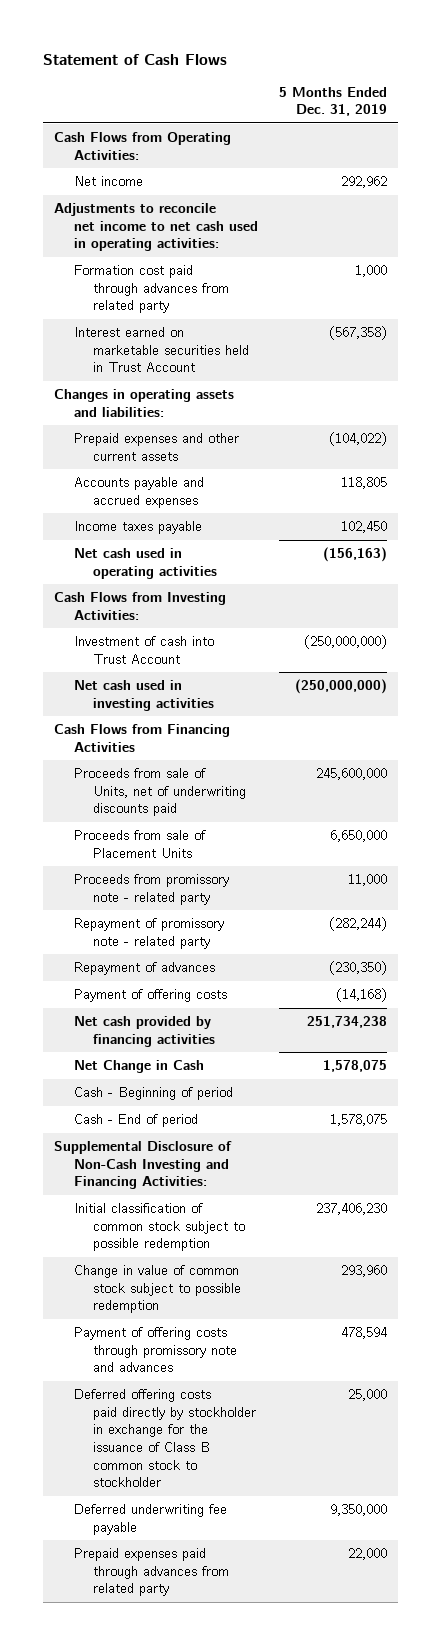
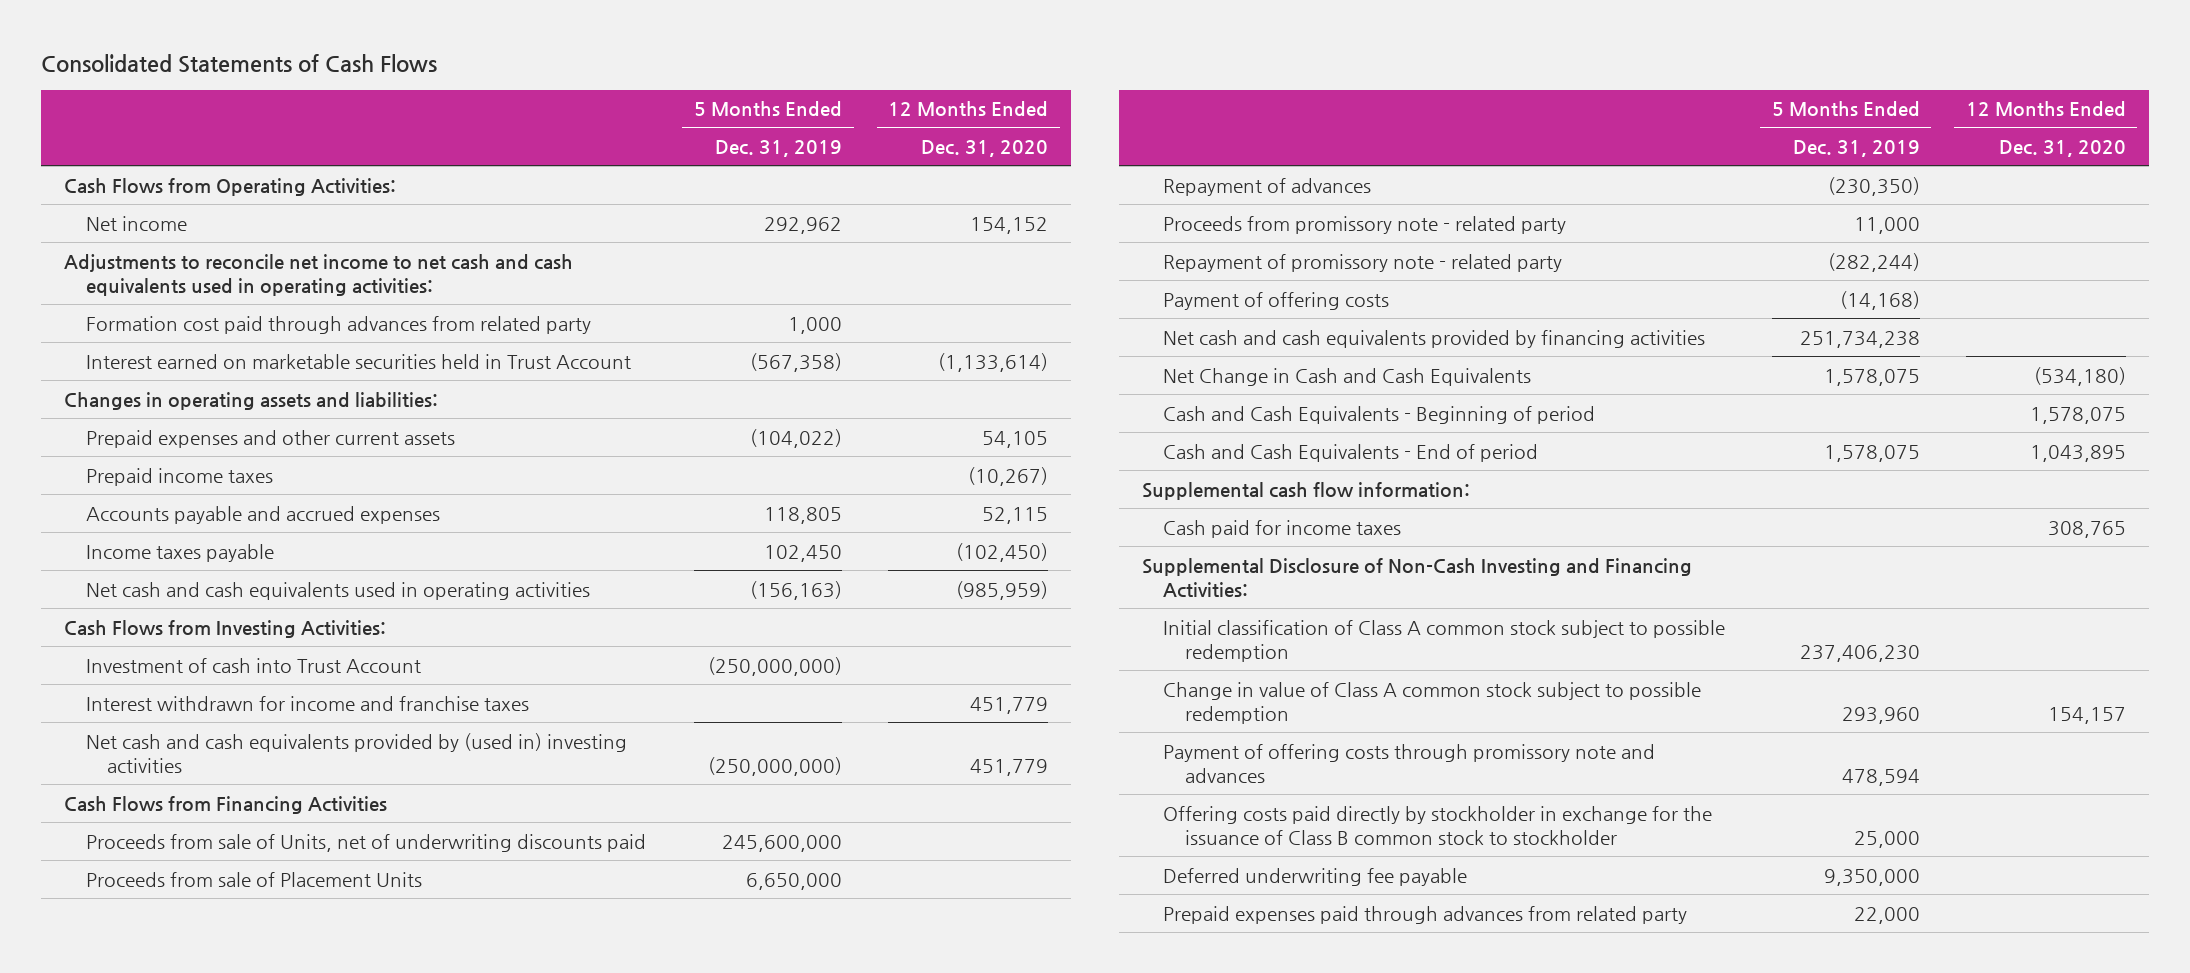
- Statement of Cash Flows
+ Consolidated Statements of Cash Flows
- | 5 Months Ended Dec. 31, 2019
+ | 5 Months Ended Dec. 31, 2019 | 12 Months Ended Dec. 31, 2020
- Adjustments to reconcile net income to net cash used in operating activities:
+ Adjustments to reconcile net income to net cash and cash equivalents used in operating activities:
+ Prepaid income taxes | | (10,267)
- Net cash used in operating activities | (156,163)
+ Net cash and cash equivalents used in operating activities | (156,163) | (985,959)
- Net cash used in investing activities | (250,000,000)
+ Interest withdrawn for income and franchise taxes | | 451,779
+ Net cash and cash equivalents provided by (used in) investing activities | (250,000,000) | 451,779
moved up: Repayment of advances | (230,350) |
- Net cash provided by financing activities | 251,734,238
- Net Change in Cash | 1,578,075
- Cash - Beginning of period
- Cash - End of period | 1,578,075
+ Net cash and cash equivalents provided by financing activities | 251,734,238 |
+ Net Change in Cash and Cash Equivalents | 1,578,075 | (534,180)
+ Cash and Cash Equivalents - Beginning of period | | 1,578,075
+ Cash and Cash Equivalents - End of period | 1,578,075 | 1,043,895
+ Supplemental cash flow information:
+ Cash paid for income taxes | | 308,765
- Initial classification of common stock subject to possible redemption | 237,406,230
- Change in value of common stock subject to possible redemption | 293,960
+ Initial classification of Class A common stock subject to possible redemption | 237,406,230 |
+ Change in value of Class A common stock subject to possible redemption | 293,960 | 154,157
- Deferred offering costs paid directly by stockholder in exchange for the issuance of Class B common stock to stockholder | 25,000
+ Offering costs paid directly by stockholder in exchange for the issuance of Class B common stock to stockholder | 25,000 |

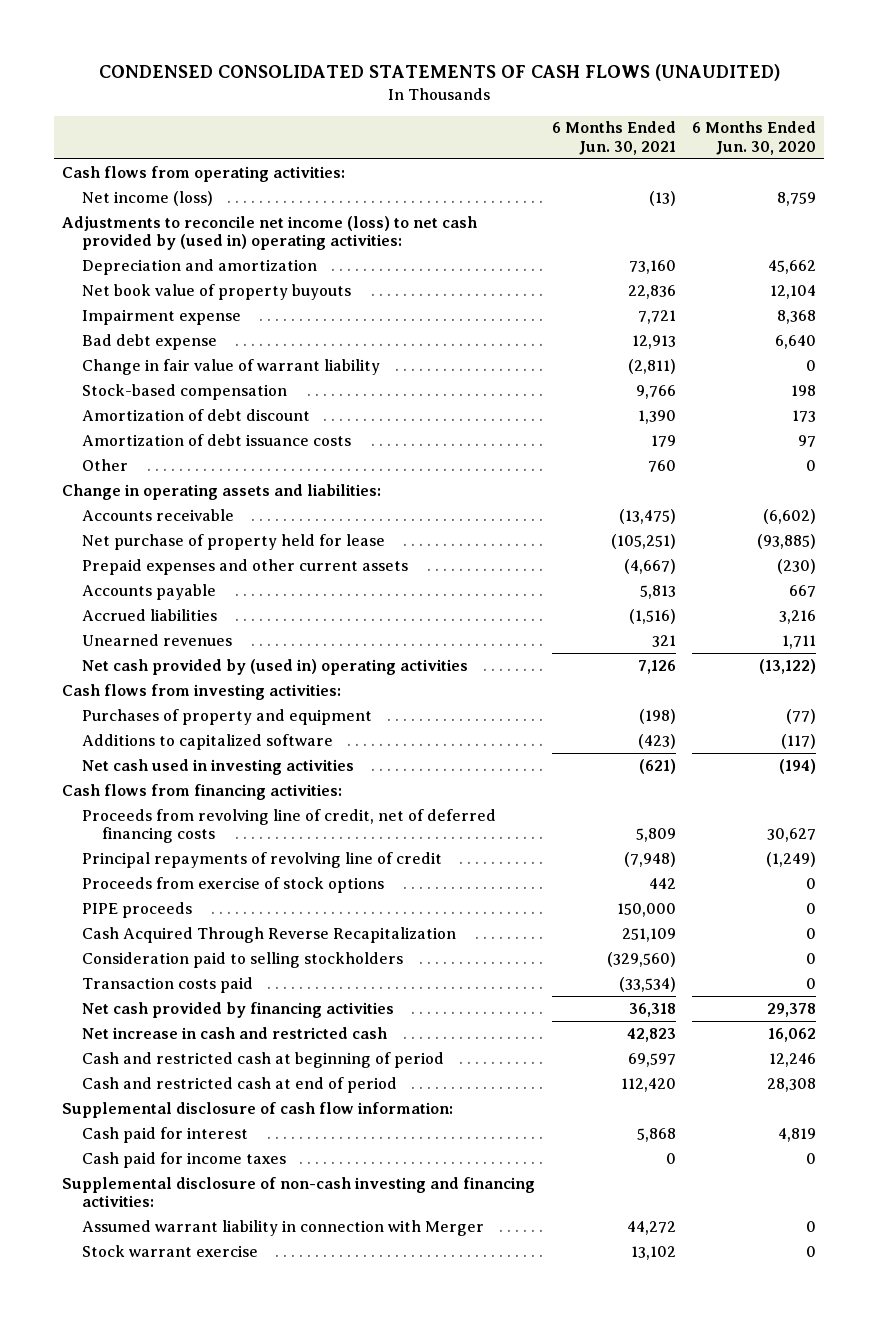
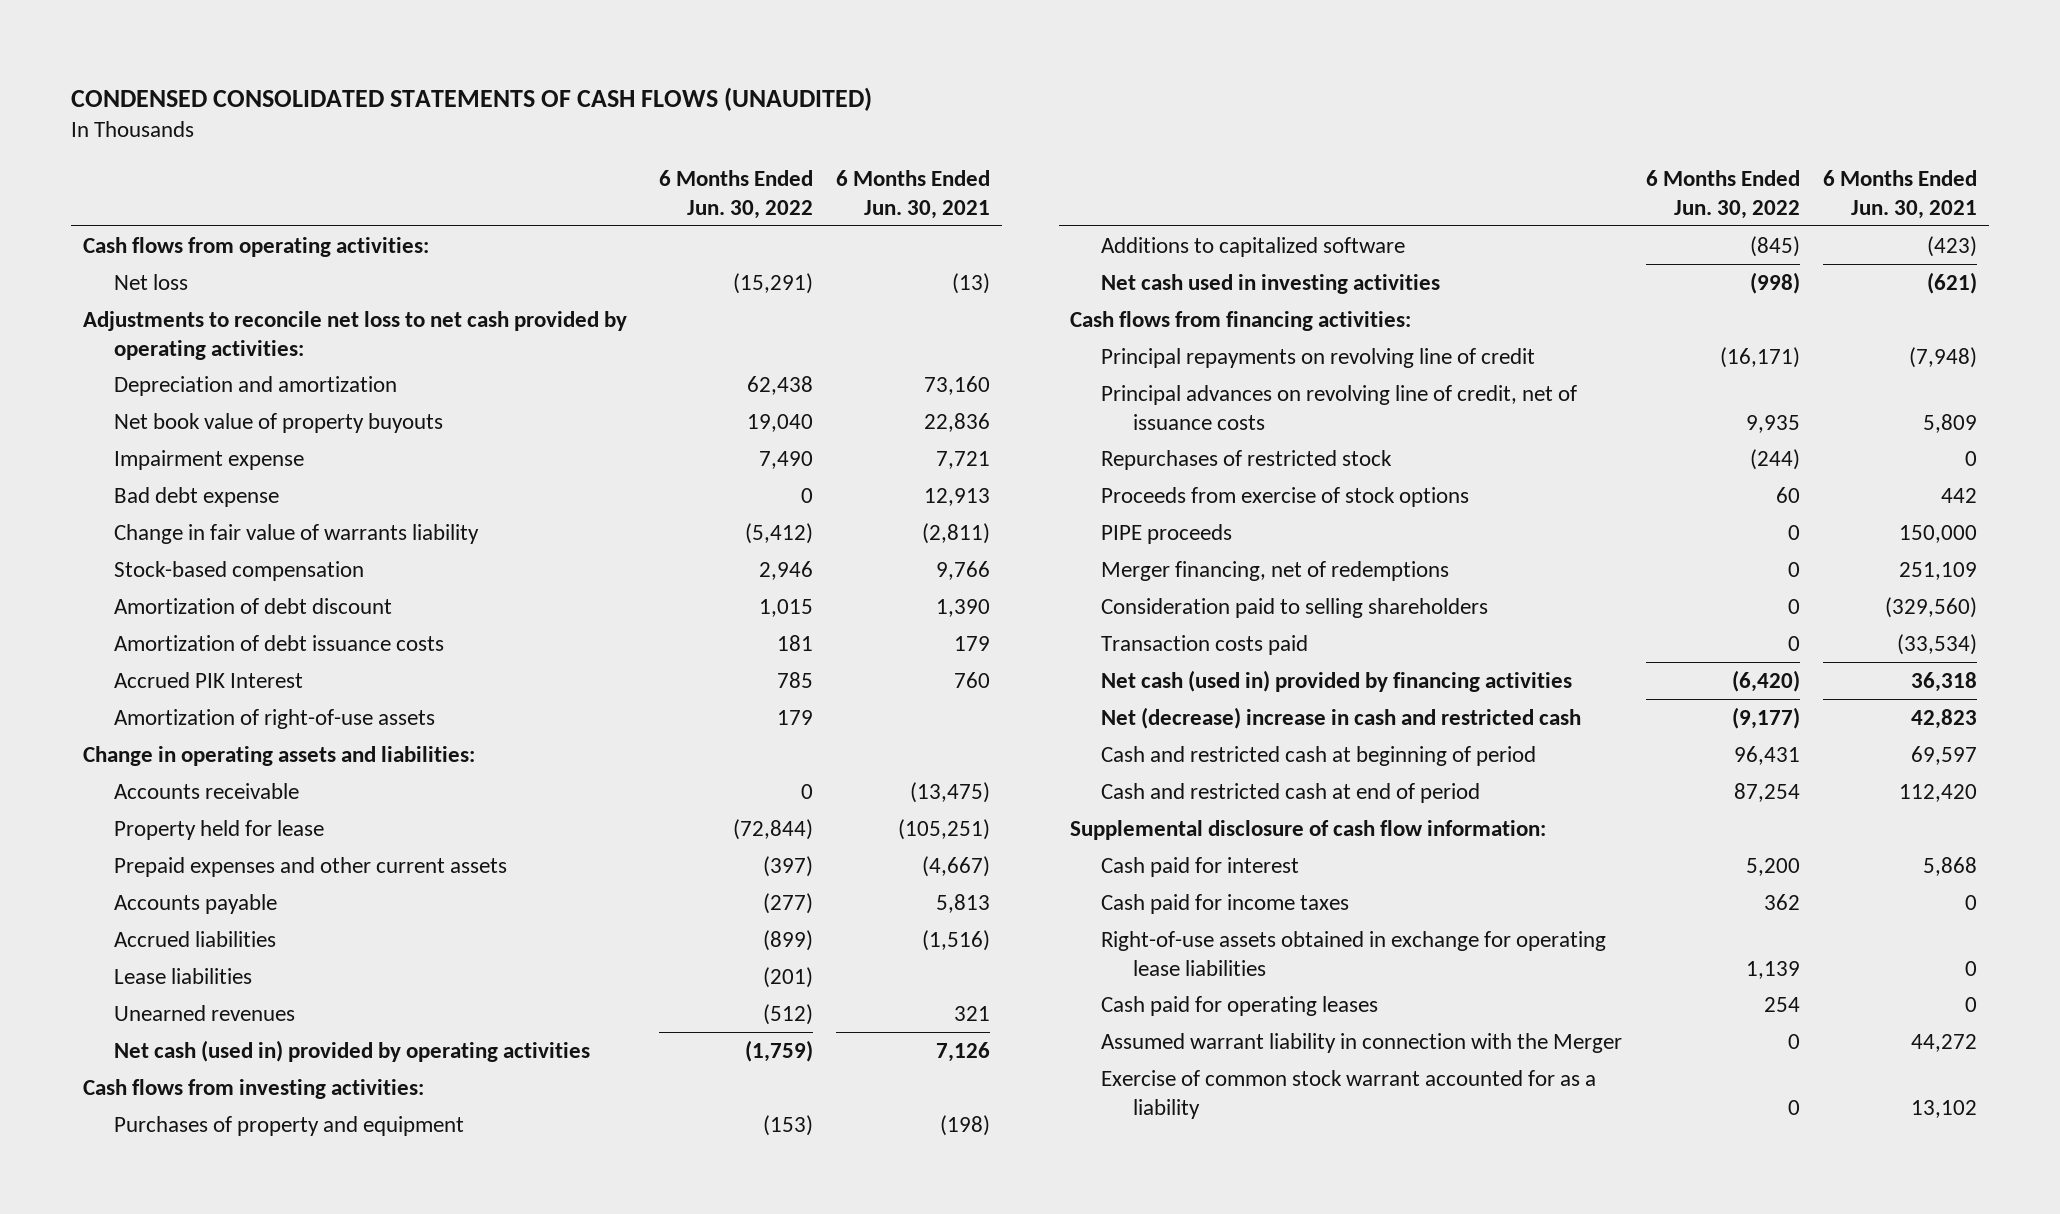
- | 6 Months Ended Jun. 30, 2021 | 6 Months Ended Jun. 30, 2020
+ | 6 Months Ended Jun. 30, 2022 | 6 Months Ended Jun. 30, 2021
- Net income (loss) | (13) | 8,759
- Adjustments to reconcile net income (loss) to net cash provided by (used in) operating activities:
+ Net loss | (15,291) | (13)
+ Adjustments to reconcile net loss to net cash provided by operating activities:
- Change in fair value of warrant liability | (2,811) | 0
+ Change in fair value of warrants liability | (5,412) | (2,811)
- Other | 760 | 0
+ Accrued PIK Interest | 785 | 760
+ Amortization of right-of-use assets | 179 |
- Net purchase of property held for lease | (105,251) | (93,885)
+ Property held for lease | (72,844) | (105,251)
+ Lease liabilities | (201) |
- Net cash provided by (used in) operating activities | 7,126 | (13,122)
+ Net cash (used in) provided by operating activities | (1,759) | 7,126
- Proceeds from revolving line of credit, net of deferred financing costs | 5,809 | 30,627
- Principal repayments of revolving line of credit | (7,948) | (1,249)
+ Principal repayments on revolving line of credit | (16,171) | (7,948)
+ Principal advances on revolving line of credit, net of issuance costs | 9,935 | 5,809
+ Repurchases of restricted stock | (244) | 0
- Cash Acquired Through Reverse Recapitalization | 251,109 | 0
- Consideration paid to selling stockholders | (329,560) | 0
+ Merger financing, net of redemptions | 0 | 251,109
+ Consideration paid to selling shareholders | 0 | (329,560)
- Net cash provided by financing activities | 36,318 | 29,378
- Net increase in cash and restricted cash | 42,823 | 16,062
+ Net cash (used in) provided by financing activities | (6,420) | 36,318
+ Net (decrease) increase in cash and restricted cash | (9,177) | 42,823
- Supplemental disclosure of non-cash investing and financing activities:
- Assumed warrant liability in connection with Merger | 44,272 | 0
- Stock warrant exercise | 13,102 | 0
+ Right-of-use assets obtained in exchange for operating lease liabilities | 1,139 | 0
+ Cash paid for operating leases | 254 | 0
+ Assumed warrant liability in connection with the Merger | 0 | 44,272
+ Exercise of common stock warrant accounted for as a liability | 0 | 13,102

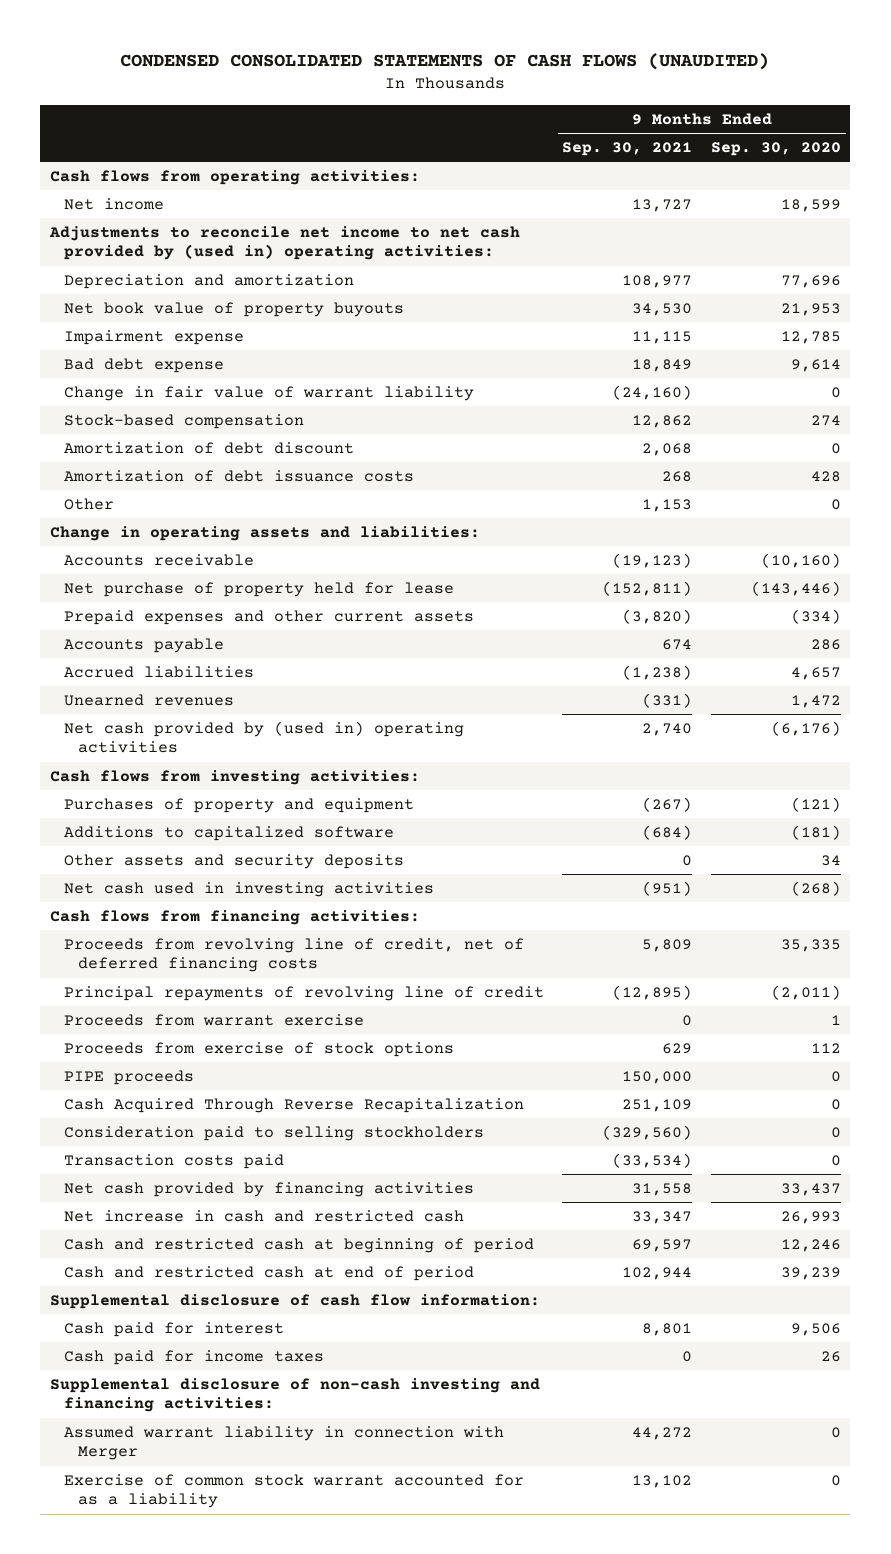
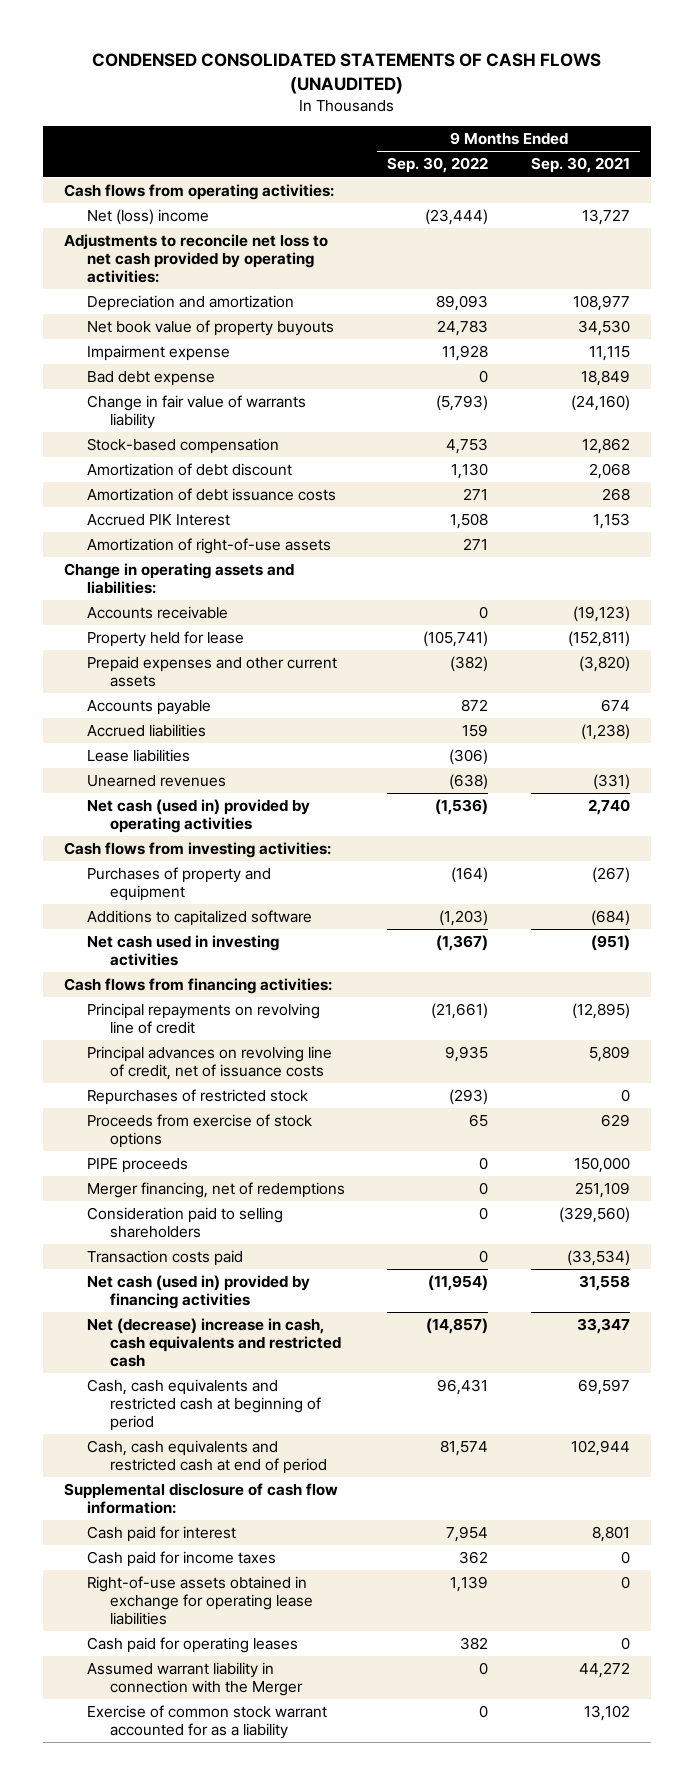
- | 9 Months Ended Sep. 30, 2021 | 9 Months Ended Sep. 30, 2020
+ | 9 Months Ended Sep. 30, 2022 | 9 Months Ended Sep. 30, 2021
- Net income | 13,727 | 18,599
- Adjustments to reconcile net income to net cash provided by (used in) operating activities:
+ Net (loss) income | (23,444) | 13,727
+ Adjustments to reconcile net loss to net cash provided by operating activities:
- Change in fair value of warrant liability | (24,160) | 0
+ Change in fair value of warrants liability | (5,793) | (24,160)
- Other | 1,153 | 0
+ Accrued PIK Interest | 1,508 | 1,153
+ Amortization of right-of-use assets | 271 |
- Net purchase of property held for lease | (152,811) | (143,446)
+ Property held for lease | (105,741) | (152,811)
+ Lease liabilities | (306) |
- Net cash provided by (used in) operating activities | 2,740 | (6,176)
+ Net cash (used in) provided by operating activities | (1,536) | 2,740
- Other assets and security deposits | 0 | 34
- Proceeds from revolving line of credit, net of deferred financing costs | 5,809 | 35,335
- Principal repayments of revolving line of credit | (12,895) | (2,011)
- Proceeds from warrant exercise | 0 | 1
+ Principal repayments on revolving line of credit | (21,661) | (12,895)
+ Principal advances on revolving line of credit, net of issuance costs | 9,935 | 5,809
+ Repurchases of restricted stock | (293) | 0
- Cash Acquired Through Reverse Recapitalization | 251,109 | 0
- Consideration paid to selling stockholders | (329,560) | 0
+ Merger financing, net of redemptions | 0 | 251,109
+ Consideration paid to selling shareholders | 0 | (329,560)
- Net cash provided by financing activities | 31,558 | 33,437
- Net increase in cash and restricted cash | 33,347 | 26,993
- Cash and restricted cash at beginning of period | 69,597 | 12,246
- Cash and restricted cash at end of period | 102,944 | 39,239
+ Net cash (used in) provided by financing activities | (11,954) | 31,558
+ Net (decrease) increase in cash, cash equivalents and restricted cash | (14,857) | 33,347
+ Cash, cash equivalents and restricted cash at beginning of period | 96,431 | 69,597
+ Cash, cash equivalents and restricted cash at end of period | 81,574 | 102,944
- Supplemental disclosure of non-cash investing and financing activities:
- Assumed warrant liability in connection with Merger | 44,272 | 0
+ Right-of-use assets obtained in exchange for operating lease liabilities | 1,139 | 0
+ Cash paid for operating leases | 382 | 0
+ Assumed warrant liability in connection with the Merger | 0 | 44,272

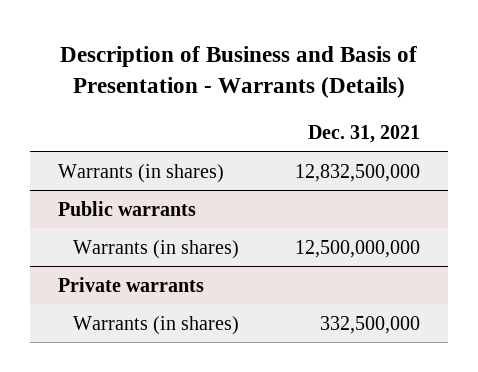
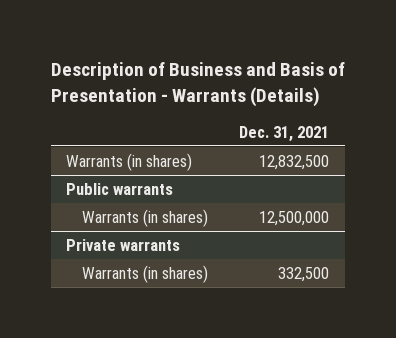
- Warrants (in shares) | 12,832,500,000
+ Warrants (in shares) | 12,832,500
@ Public warrants
- Warrants (in shares) | 12,500,000,000
+ Warrants (in shares) | 12,500,000
@ Private warrants
- Warrants (in shares) | 332,500,000
+ Warrants (in shares) | 332,500

